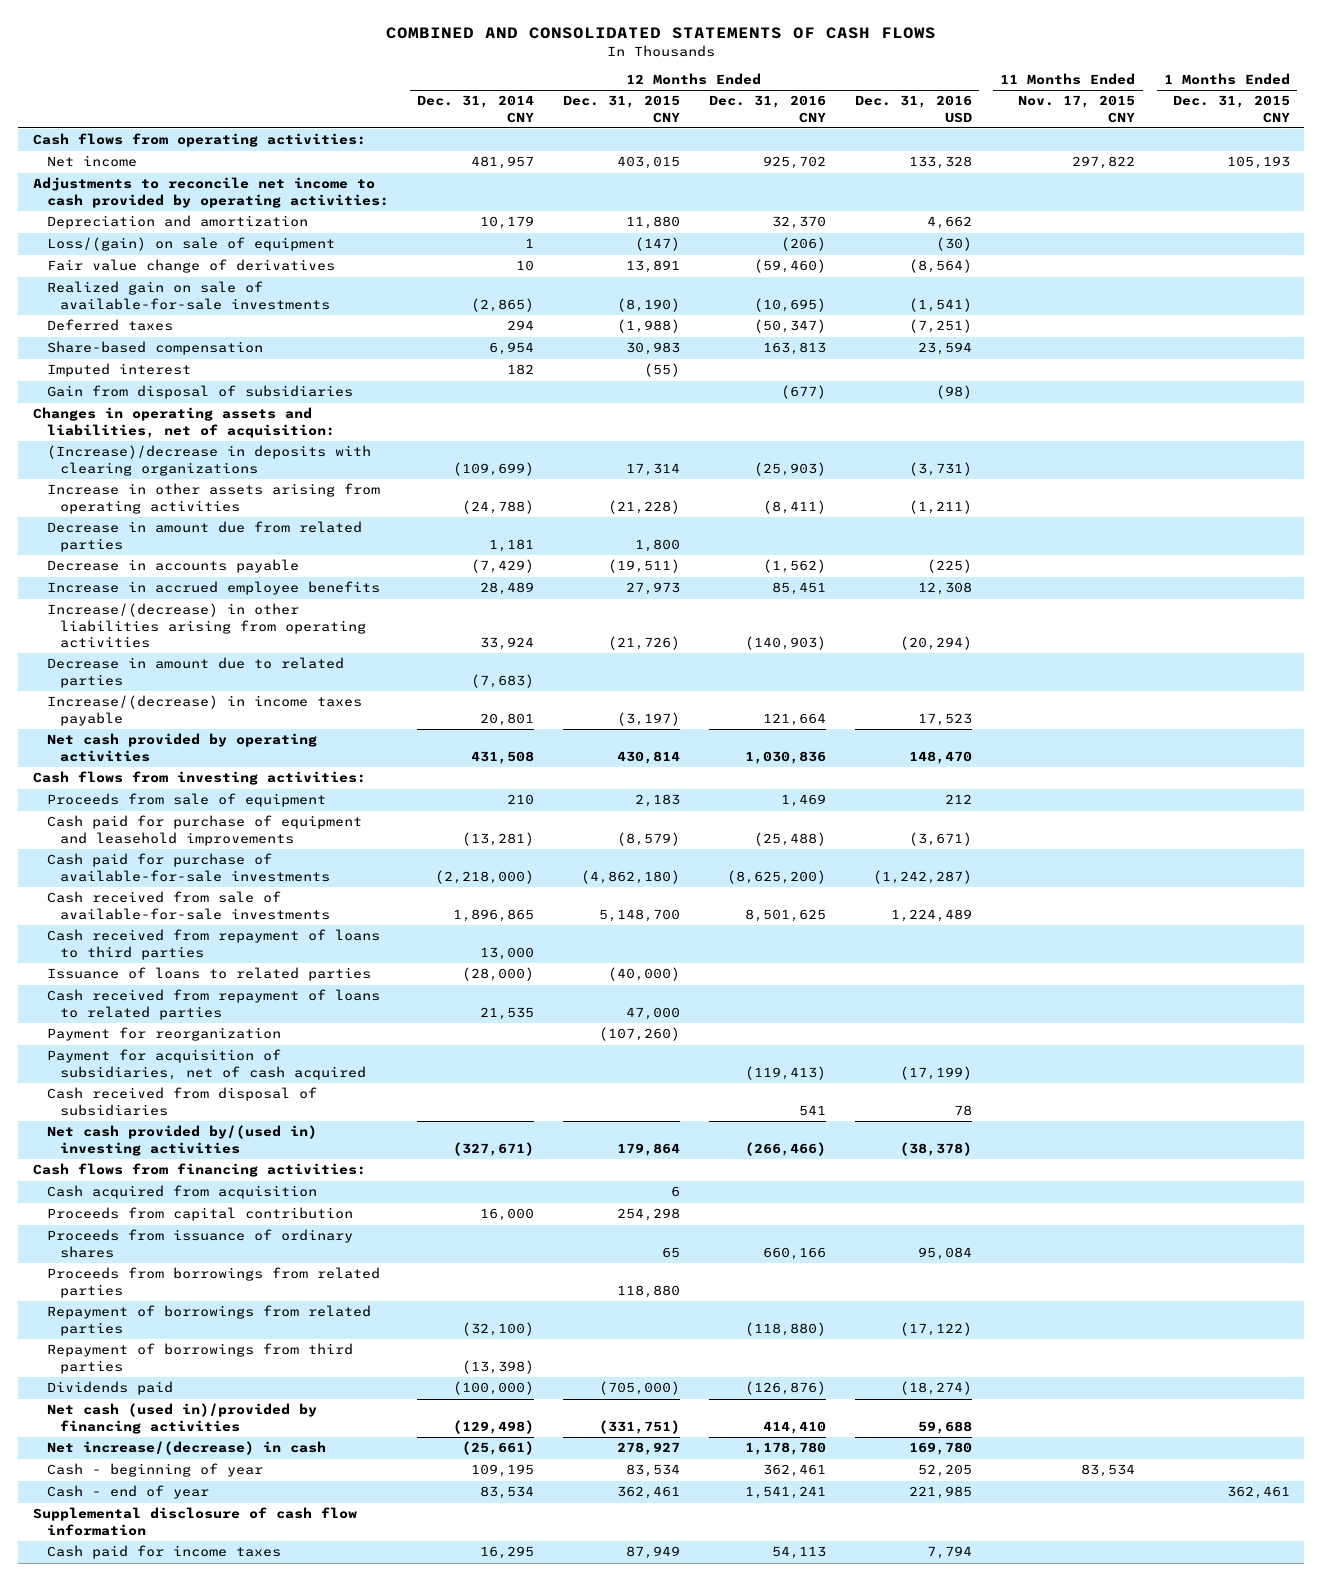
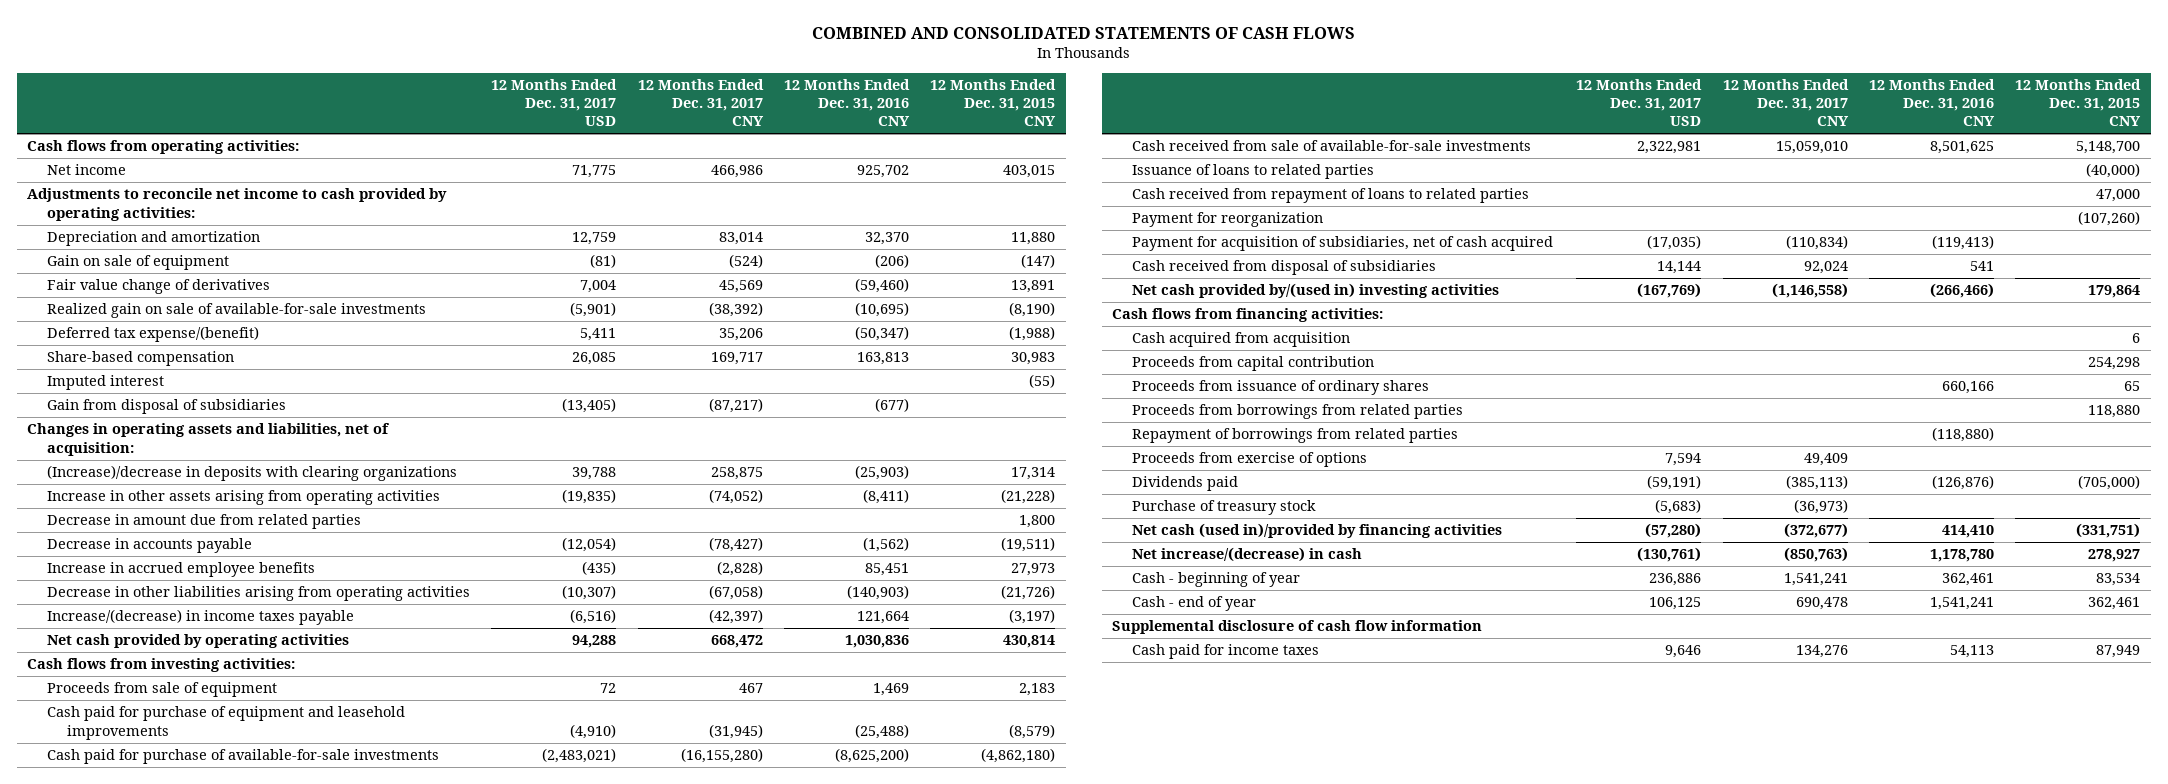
- | 12 Months Ended Dec. 31, 2014 CNY | 12 Months Ended Dec. 31, 2015 CNY | 12 Months Ended Dec. 31, 2016 CNY | 12 Months Ended Dec. 31, 2016 USD | 11 Months Ended Nov. 17, 2015 CNY | 1 Months Ended Dec. 31, 2015 CNY
+ | 12 Months Ended Dec. 31, 2017 USD | 12 Months Ended Dec. 31, 2017 CNY | 12 Months Ended Dec. 31, 2016 CNY | 12 Months Ended Dec. 31, 2015 CNY
- Loss/(gain) on sale of equipment | 1 | (147) | (206) | (30) | |
+ Gain on sale of equipment | (81) | (524) | (206) | (147)
- Deferred taxes | 294 | (1,988) | (50,347) | (7,251) | |
+ Deferred tax expense/(benefit) | 5,411 | 35,206 | (50,347) | (1,988)
- Increase/(decrease) in other liabilities arising from operating activities | 33,924 | (21,726) | (140,903) | (20,294) | |
- Decrease in amount due to related parties | (7,683) | | | | |
+ Decrease in other liabilities arising from operating activities | (10,307) | (67,058) | (140,903) | (21,726)
- Cash received from repayment of loans to third parties | 13,000 | | | | |
- Repayment of borrowings from third parties | (13,398) | | | | |
+ Proceeds from exercise of options | 7,594 | 49,409 | |
+ Purchase of treasury stock | (5,683) | (36,973) | |

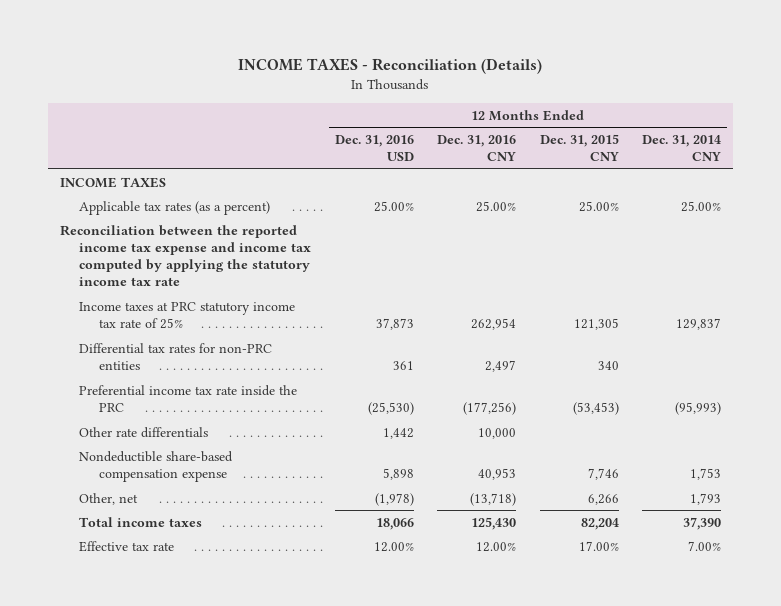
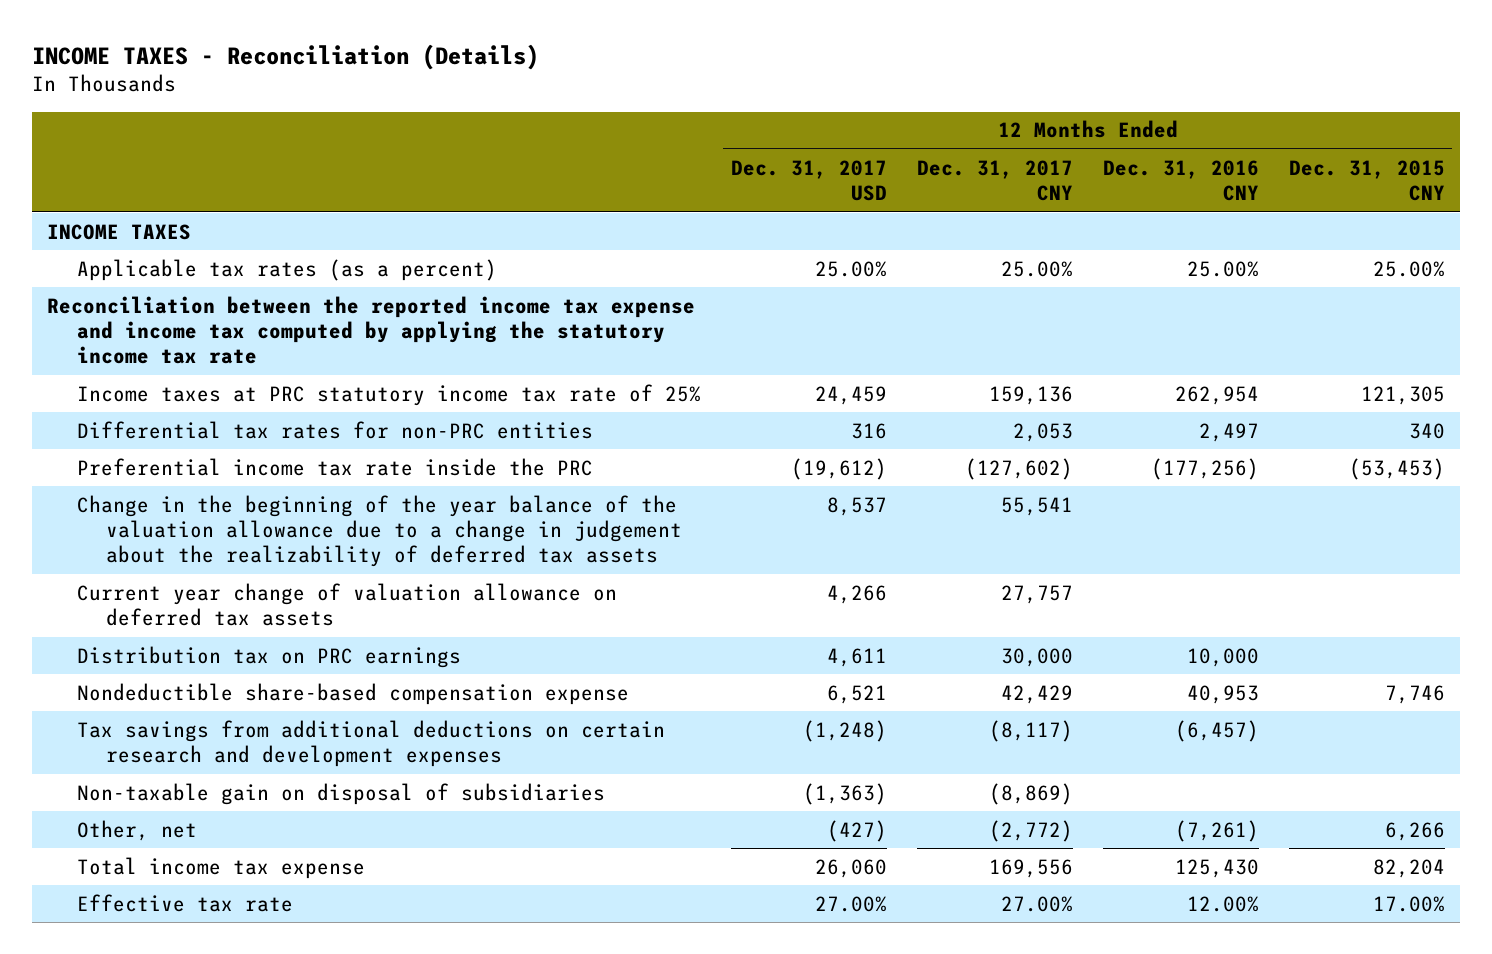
- | 12 Months Ended Dec. 31, 2016 USD | 12 Months Ended Dec. 31, 2016 CNY | 12 Months Ended Dec. 31, 2015 CNY | 12 Months Ended Dec. 31, 2014 CNY
+ | 12 Months Ended Dec. 31, 2017 USD | 12 Months Ended Dec. 31, 2017 CNY | 12 Months Ended Dec. 31, 2016 CNY | 12 Months Ended Dec. 31, 2015 CNY
- Other rate differentials | 1,442 | 10,000 | |
+ Change in the beginning of the year balance of the valuation allowance due to a change in judgement about the realizability of deferred tax assets | 8,537 | 55,541 | |
+ Current year change of valuation allowance on deferred tax assets | 4,266 | 27,757 | |
+ Distribution tax on PRC earnings | 4,611 | 30,000 | 10,000 |
- Other, net | (1,978) | (13,718) | 6,266 | 1,793
- Total income taxes | 18,066 | 125,430 | 82,204 | 37,390
+ Tax savings from additional deductions on certain research and development expenses | (1,248) | (8,117) | (6,457) |
+ Non-taxable gain on disposal of subsidiaries | (1,363) | (8,869) | |
+ Other, net | (427) | (2,772) | (7,261) | 6,266
+ Total income tax expense | 26,060 | 169,556 | 125,430 | 82,204

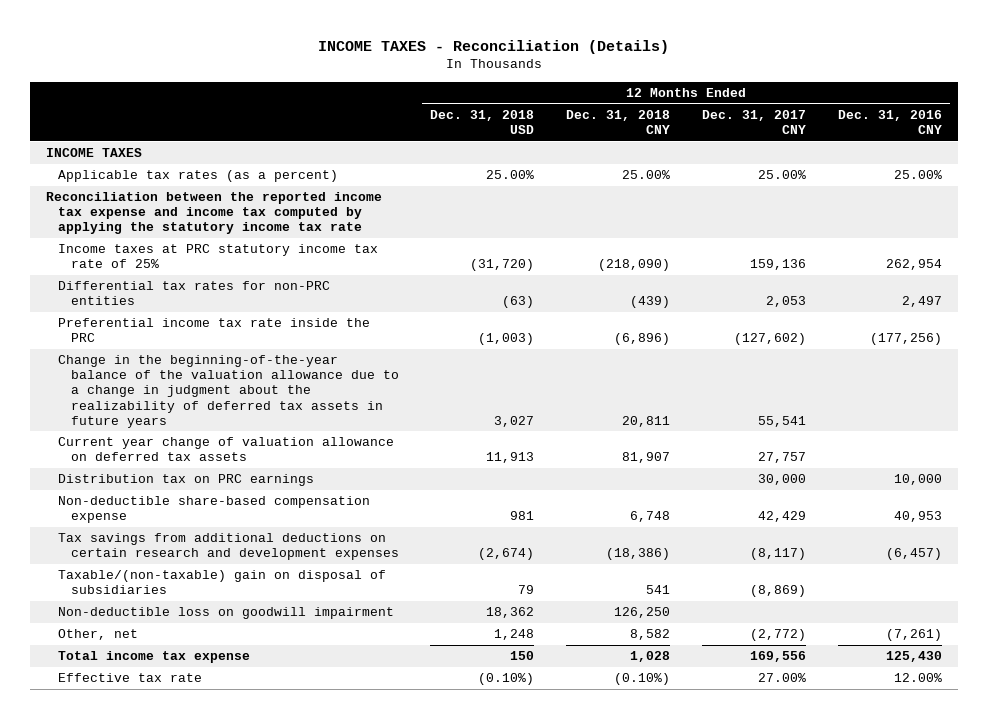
- | 12 Months Ended Dec. 31, 2017 USD | 12 Months Ended Dec. 31, 2017 CNY | 12 Months Ended Dec. 31, 2016 CNY | 12 Months Ended Dec. 31, 2015 CNY
+ | 12 Months Ended Dec. 31, 2018 USD | 12 Months Ended Dec. 31, 2018 CNY | 12 Months Ended Dec. 31, 2017 CNY | 12 Months Ended Dec. 31, 2016 CNY
- Change in the beginning of the year balance of the valuation allowance due to a change in judgement about the realizability of deferred tax assets | 8,537 | 55,541 | |
+ Change in the beginning-of-the-year balance of the valuation allowance due to a change in judgment about the realizability of deferred tax assets in future years | 3,027 | 20,811 | 55,541 |
- Nondeductible share-based compensation expense | 6,521 | 42,429 | 40,953 | 7,746
+ Non-deductible share-based compensation expense | 981 | 6,748 | 42,429 | 40,953
- Non-taxable gain on disposal of subsidiaries | (1,363) | (8,869) | |
+ Taxable/(non-taxable) gain on disposal of subsidiaries | 79 | 541 | (8,869) |
+ Non-deductible loss on goodwill impairment | 18,362 | 126,250 | |

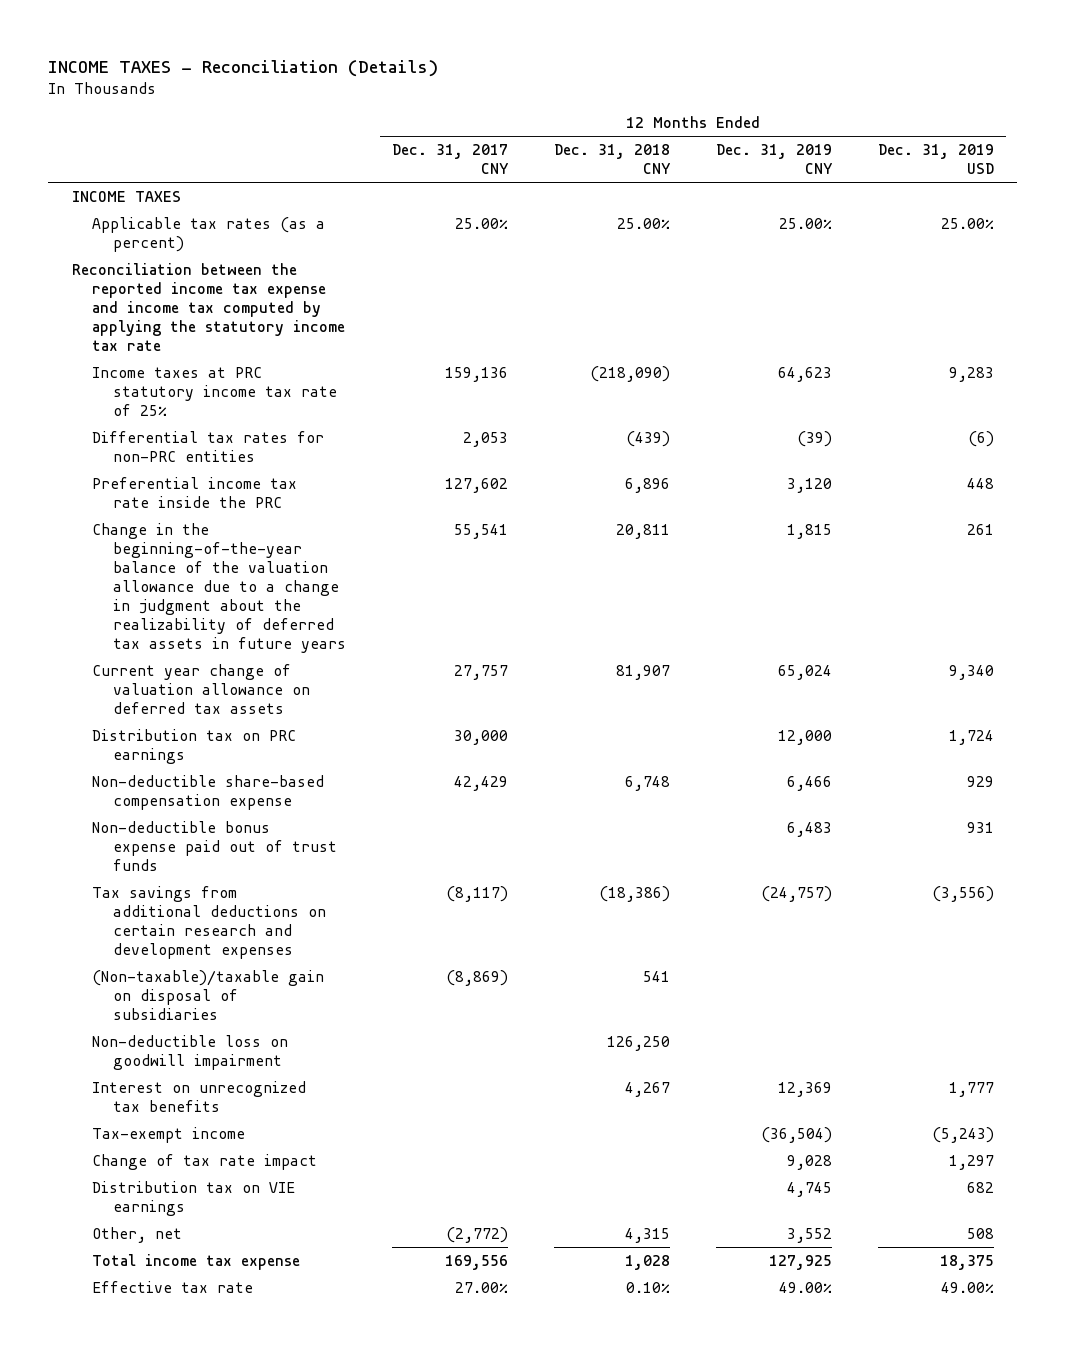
- | 12 Months Ended Dec. 31, 2018 USD | 12 Months Ended Dec. 31, 2018 CNY | 12 Months Ended Dec. 31, 2017 CNY | 12 Months Ended Dec. 31, 2016 CNY
+ | 12 Months Ended Dec. 31, 2017 CNY | 12 Months Ended Dec. 31, 2018 CNY | 12 Months Ended Dec. 31, 2019 CNY | 12 Months Ended Dec. 31, 2019 USD
- Preferential income tax rate inside the PRC | (1,003) | (6,896) | (127,602) | (177,256)
+ Preferential income tax rate inside the PRC | 127,602 | 6,896 | 3,120 | 448
+ Non-deductible bonus expense paid out of trust funds | | | 6,483 | 931
- Taxable/(non-taxable) gain on disposal of subsidiaries | 79 | 541 | (8,869) |
+ (Non-taxable)/taxable gain on disposal of subsidiaries | (8,869) | 541 | |
- Other, net | 1,248 | 8,582 | (2,772) | (7,261)
+ Interest on unrecognized tax benefits | | 4,267 | 12,369 | 1,777
+ Tax-exempt income | | | (36,504) | (5,243)
+ Change of tax rate impact | | | 9,028 | 1,297
+ Distribution tax on VIE earnings | | | 4,745 | 682
+ Other, net | (2,772) | 4,315 | 3,552 | 508
- Effective tax rate | (0.10%) | (0.10%) | 27.00% | 12.00%
+ Effective tax rate | 27.00% | 0.10% | 49.00% | 49.00%

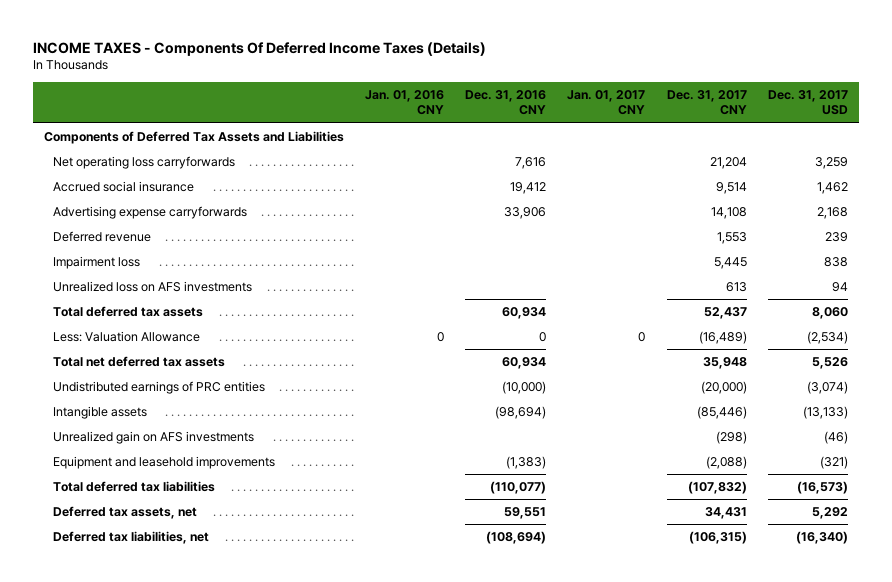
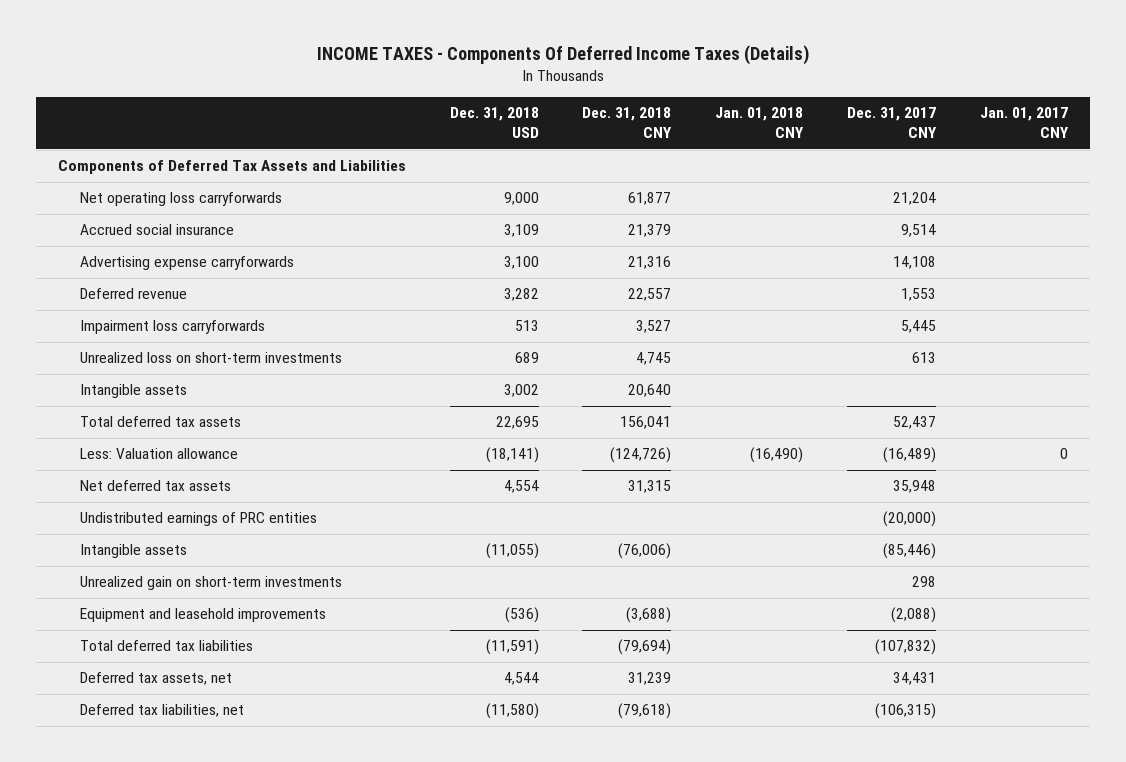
- | Jan. 01, 2016 CNY | Dec. 31, 2016 CNY | Jan. 01, 2017 CNY | Dec. 31, 2017 CNY | Dec. 31, 2017 USD
+ | Dec. 31, 2018 USD | Dec. 31, 2018 CNY | Jan. 01, 2018 CNY | Dec. 31, 2017 CNY | Jan. 01, 2017 CNY
- Impairment loss | | | | 5,445 | 838
- Unrealized loss on AFS investments | | | | 613 | 94
+ Impairment loss carryforwards | 513 | 3,527 | | 5,445 |
+ Unrealized loss on short-term investments | 689 | 4,745 | | 613 |
+ Intangible assets | 3,002 | 20,640 | | |
- Less: Valuation Allowance | 0 | 0 | 0 | (16,489) | (2,534)
- Total net deferred tax assets | | 60,934 | | 35,948 | 5,526
+ Less: Valuation allowance | (18,141) | (124,726) | (16,490) | (16,489) | 0
+ Net deferred tax assets | 4,554 | 31,315 | | 35,948 |
- Unrealized gain on AFS investments | | | | (298) | (46)
+ Unrealized gain on short-term investments | | | | 298 |

